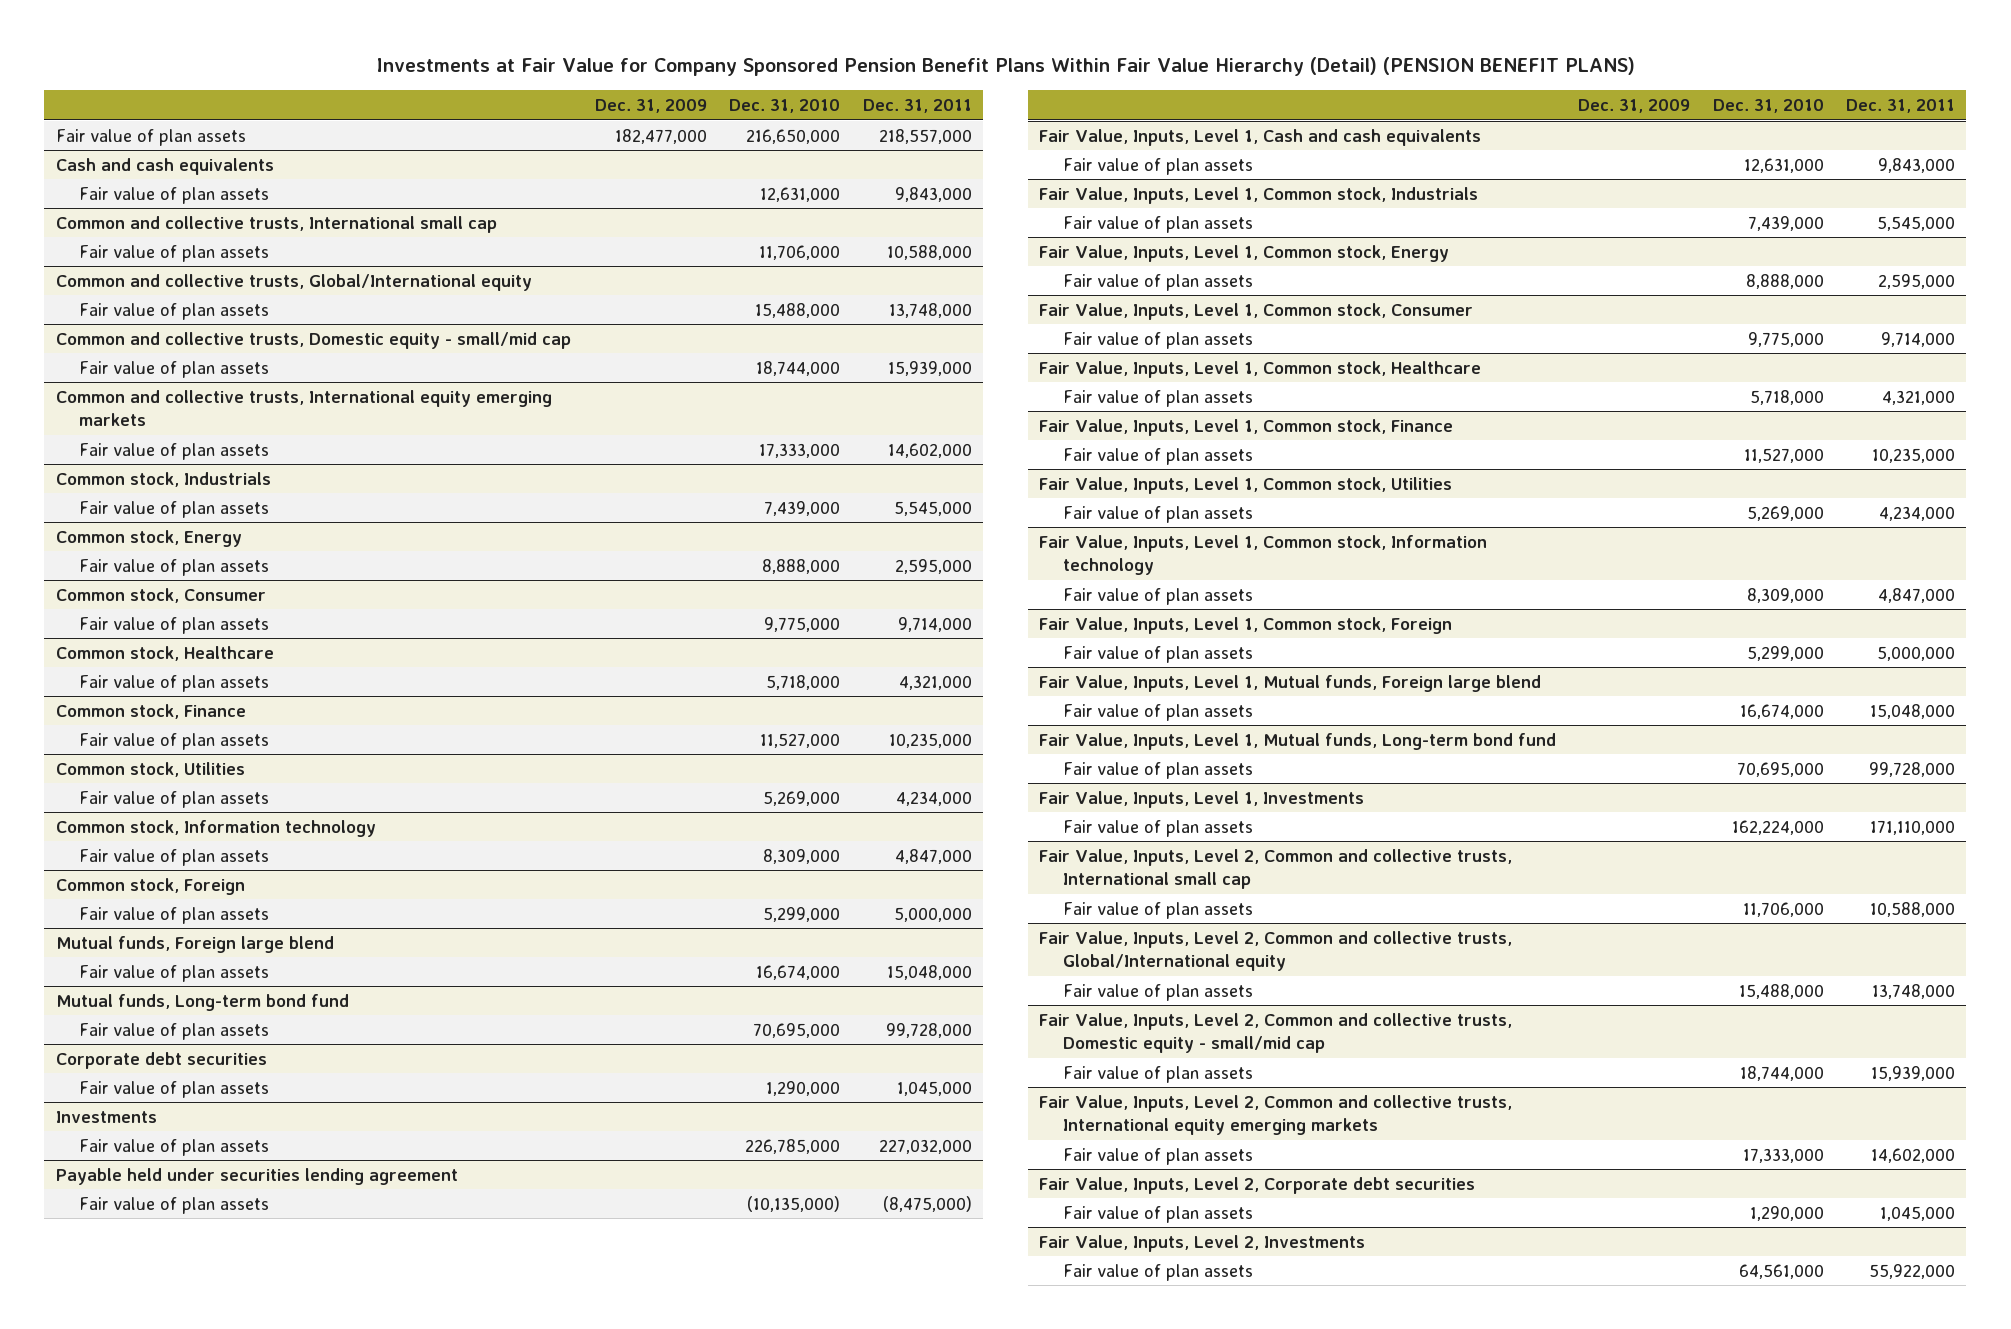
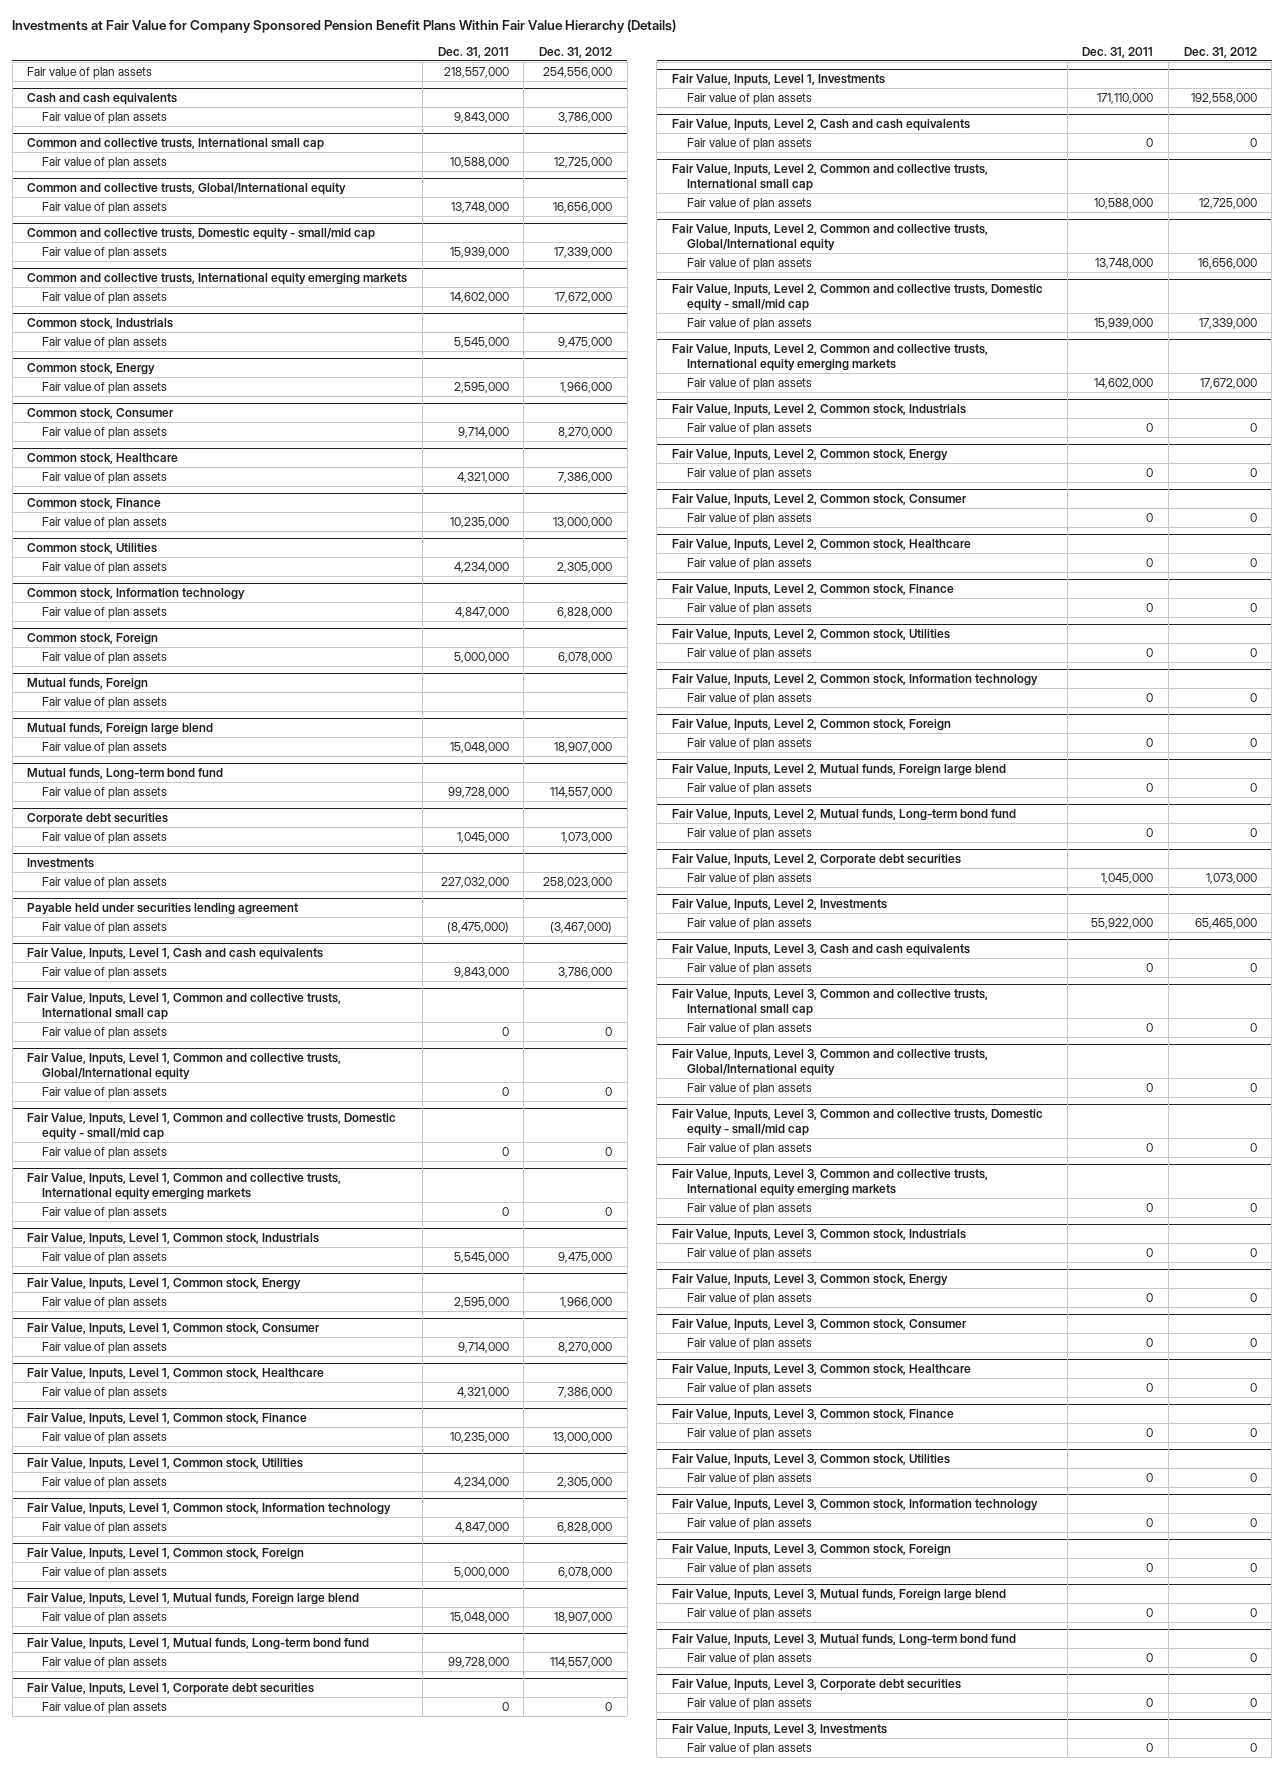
- Investments at Fair Value for Company Sponsored Pension Benefit Plans Within Fair Value Hierarchy (Detail) (PENSION BENEFIT PLANS)
+ Investments at Fair Value for Company Sponsored Pension Benefit Plans Within Fair Value Hierarchy (Details)
- | Dec. 31, 2009 | Dec. 31, 2010 | Dec. 31, 2011
+ | Dec. 31, 2011 | Dec. 31, 2012
+ Mutual funds, Foreign
+ Fair value of plan assets
+ Fair Value, Inputs, Level 1, Common and collective trusts, International small cap
+ Fair value of plan assets | 0 | 0
+ Fair Value, Inputs, Level 1, Common and collective trusts, Global/International equity
+ Fair value of plan assets | 0 | 0
+ Fair Value, Inputs, Level 1, Common and collective trusts, Domestic equity - small/mid cap
+ Fair value of plan assets | 0 | 0
+ Fair Value, Inputs, Level 1, Common and collective trusts, International equity emerging markets
+ Fair value of plan assets | 0 | 0
+ Fair Value, Inputs, Level 1, Corporate debt securities
+ Fair value of plan assets | 0 | 0
+ Fair Value, Inputs, Level 2, Cash and cash equivalents
+ Fair value of plan assets | 0 | 0
+ Fair Value, Inputs, Level 2, Common stock, Industrials
+ Fair value of plan assets | 0 | 0
+ Fair Value, Inputs, Level 2, Common stock, Energy
+ Fair value of plan assets | 0 | 0
+ Fair Value, Inputs, Level 2, Common stock, Consumer
+ Fair value of plan assets | 0 | 0
+ Fair Value, Inputs, Level 2, Common stock, Healthcare
+ Fair value of plan assets | 0 | 0
+ Fair Value, Inputs, Level 2, Common stock, Finance
+ Fair value of plan assets | 0 | 0
+ Fair Value, Inputs, Level 2, Common stock, Utilities
+ Fair value of plan assets | 0 | 0
+ Fair Value, Inputs, Level 2, Common stock, Information technology
+ Fair value of plan assets | 0 | 0
+ Fair Value, Inputs, Level 2, Common stock, Foreign
+ Fair value of plan assets | 0 | 0
+ Fair Value, Inputs, Level 2, Mutual funds, Foreign large blend
+ Fair value of plan assets | 0 | 0
+ Fair Value, Inputs, Level 2, Mutual funds, Long-term bond fund
+ Fair value of plan assets | 0 | 0
+ Fair Value, Inputs, Level 3, Cash and cash equivalents
+ Fair value of plan assets | 0 | 0
+ Fair Value, Inputs, Level 3, Common and collective trusts, International small cap
+ Fair value of plan assets | 0 | 0
+ Fair Value, Inputs, Level 3, Common and collective trusts, Global/International equity
+ Fair value of plan assets | 0 | 0
+ Fair Value, Inputs, Level 3, Common and collective trusts, Domestic equity - small/mid cap
+ Fair value of plan assets | 0 | 0
+ Fair Value, Inputs, Level 3, Common and collective trusts, International equity emerging markets
+ Fair value of plan assets | 0 | 0
+ Fair Value, Inputs, Level 3, Common stock, Industrials
+ Fair value of plan assets | 0 | 0
+ Fair Value, Inputs, Level 3, Common stock, Energy
+ Fair value of plan assets | 0 | 0
+ Fair Value, Inputs, Level 3, Common stock, Consumer
+ Fair value of plan assets | 0 | 0
+ Fair Value, Inputs, Level 3, Common stock, Healthcare
+ Fair value of plan assets | 0 | 0
+ Fair Value, Inputs, Level 3, Common stock, Finance
+ Fair value of plan assets | 0 | 0
+ Fair Value, Inputs, Level 3, Common stock, Utilities
+ Fair value of plan assets | 0 | 0
+ Fair Value, Inputs, Level 3, Common stock, Information technology
+ Fair value of plan assets | 0 | 0
+ Fair Value, Inputs, Level 3, Common stock, Foreign
+ Fair value of plan assets | 0 | 0
+ Fair Value, Inputs, Level 3, Mutual funds, Foreign large blend
+ Fair value of plan assets | 0 | 0
+ Fair Value, Inputs, Level 3, Mutual funds, Long-term bond fund
+ Fair value of plan assets | 0 | 0
+ Fair Value, Inputs, Level 3, Corporate debt securities
+ Fair value of plan assets | 0 | 0
+ Fair Value, Inputs, Level 3, Investments
+ Fair value of plan assets | 0 | 0

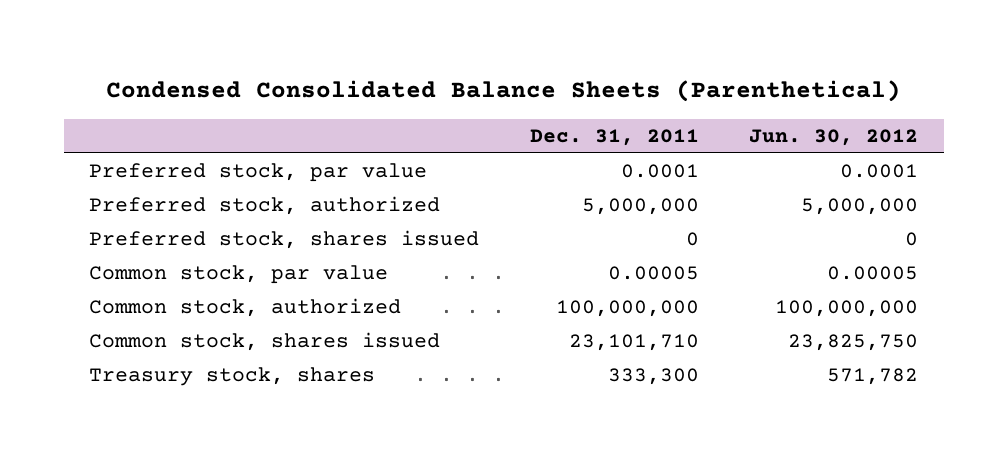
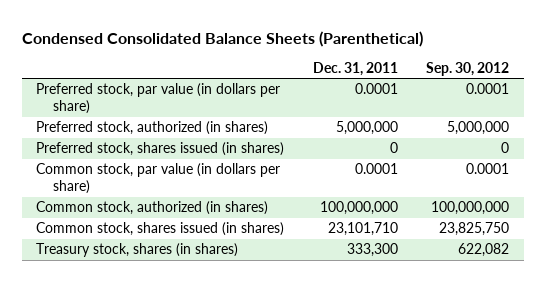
- | Dec. 31, 2011 | Jun. 30, 2012
+ | Dec. 31, 2011 | Sep. 30, 2012
- Preferred stock, par value | 0.0001 | 0.0001
- Preferred stock, authorized | 5,000,000 | 5,000,000
- Preferred stock, shares issued | 0 | 0
- Common stock, par value | 0.00005 | 0.00005
- Common stock, authorized | 100,000,000 | 100,000,000
- Common stock, shares issued | 23,101,710 | 23,825,750
- Treasury stock, shares | 333,300 | 571,782
+ Preferred stock, par value (in dollars per share) | 0.0001 | 0.0001
+ Preferred stock, authorized (in shares) | 5,000,000 | 5,000,000
+ Preferred stock, shares issued (in shares) | 0 | 0
+ Common stock, par value (in dollars per share) | 0.0001 | 0.0001
+ Common stock, authorized (in shares) | 100,000,000 | 100,000,000
+ Common stock, shares issued (in shares) | 23,101,710 | 23,825,750
+ Treasury stock, shares (in shares) | 333,300 | 622,082

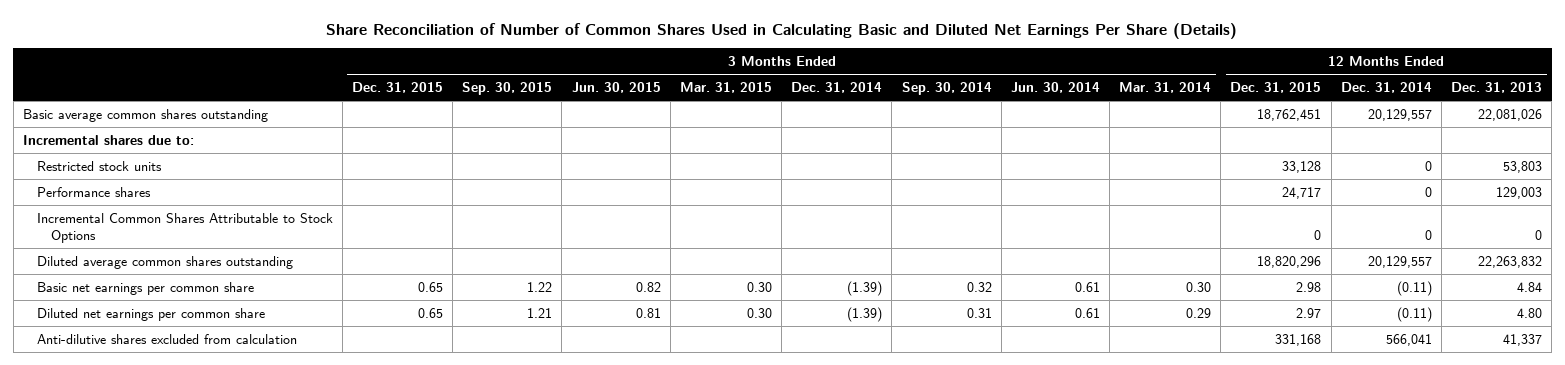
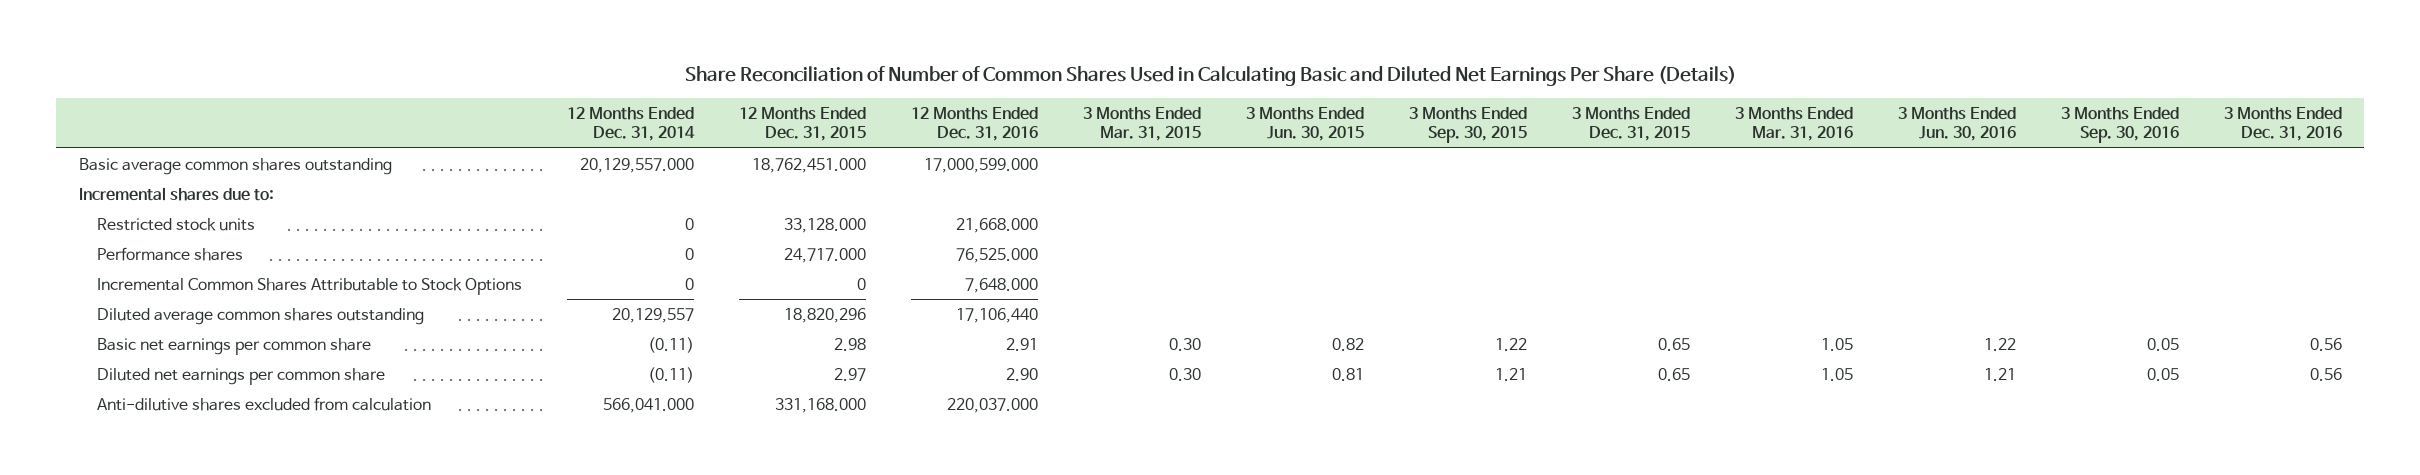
- | 3 Months Ended Dec. 31, 2015 | 3 Months Ended Sep. 30, 2015 | 3 Months Ended Jun. 30, 2015 | 3 Months Ended Mar. 31, 2015 | 3 Months Ended Dec. 31, 2014 | 3 Months Ended Sep. 30, 2014 | 3 Months Ended Jun. 30, 2014 | 3 Months Ended Mar. 31, 2014 | 12 Months Ended Dec. 31, 2015 | 12 Months Ended Dec. 31, 2014 | 12 Months Ended Dec. 31, 2013
+ | 12 Months Ended Dec. 31, 2014 | 12 Months Ended Dec. 31, 2015 | 12 Months Ended Dec. 31, 2016 | 3 Months Ended Mar. 31, 2015 | 3 Months Ended Jun. 30, 2015 | 3 Months Ended Sep. 30, 2015 | 3 Months Ended Dec. 31, 2015 | 3 Months Ended Mar. 31, 2016 | 3 Months Ended Jun. 30, 2016 | 3 Months Ended Sep. 30, 2016 | 3 Months Ended Dec. 31, 2016
- Basic average common shares outstanding | | | | | | | | | 18,762,451 | 20,129,557 | 22,081,026
+ Basic average common shares outstanding | 20,129,557.000 | 18,762,451.000 | 17,000,599.000 | | | | | | | |
- Restricted stock units | | | | | | | | | 33,128 | 0 | 53,803
- Performance shares | | | | | | | | | 24,717 | 0 | 129,003
+ Restricted stock units | 0 | 33,128.000 | 21,668.000 | | | | | | | |
+ Performance shares | 0 | 24,717.000 | 76,525.000 | | | | | | | |
- Anti-dilutive shares excluded from calculation | | | | | | | | | 331,168 | 566,041 | 41,337
+ Anti-dilutive shares excluded from calculation | 566,041.000 | 331,168.000 | 220,037.000 | | | | | | | |

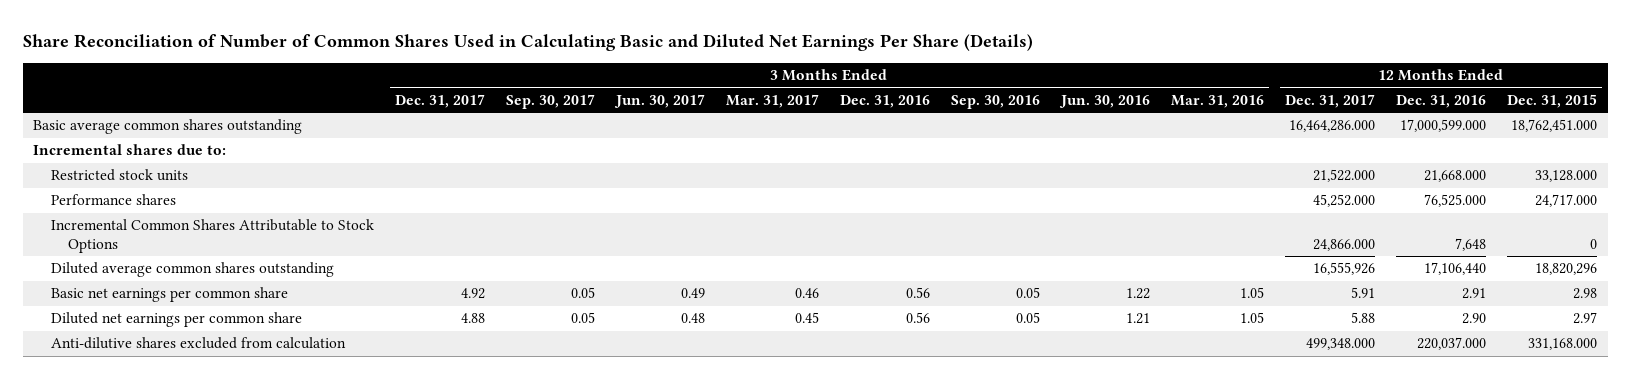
- | 12 Months Ended Dec. 31, 2014 | 12 Months Ended Dec. 31, 2015 | 12 Months Ended Dec. 31, 2016 | 3 Months Ended Mar. 31, 2015 | 3 Months Ended Jun. 30, 2015 | 3 Months Ended Sep. 30, 2015 | 3 Months Ended Dec. 31, 2015 | 3 Months Ended Mar. 31, 2016 | 3 Months Ended Jun. 30, 2016 | 3 Months Ended Sep. 30, 2016 | 3 Months Ended Dec. 31, 2016
+ | 3 Months Ended Dec. 31, 2017 | 3 Months Ended Sep. 30, 2017 | 3 Months Ended Jun. 30, 2017 | 3 Months Ended Mar. 31, 2017 | 3 Months Ended Dec. 31, 2016 | 3 Months Ended Sep. 30, 2016 | 3 Months Ended Jun. 30, 2016 | 3 Months Ended Mar. 31, 2016 | 12 Months Ended Dec. 31, 2017 | 12 Months Ended Dec. 31, 2016 | 12 Months Ended Dec. 31, 2015
- Incremental Common Shares Attributable to Stock Options | 0 | 0 | 7,648.000 | | | | | | | |
+ Incremental Common Shares Attributable to Stock Options | | | | | | | | | 24,866.000 | 7,648 | 0

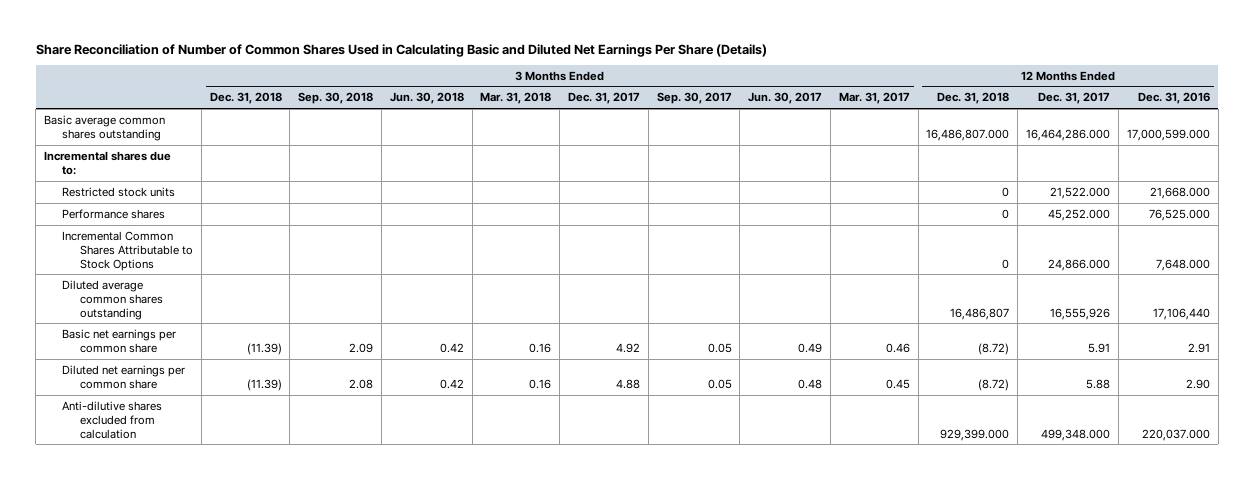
- | 3 Months Ended Dec. 31, 2017 | 3 Months Ended Sep. 30, 2017 | 3 Months Ended Jun. 30, 2017 | 3 Months Ended Mar. 31, 2017 | 3 Months Ended Dec. 31, 2016 | 3 Months Ended Sep. 30, 2016 | 3 Months Ended Jun. 30, 2016 | 3 Months Ended Mar. 31, 2016 | 12 Months Ended Dec. 31, 2017 | 12 Months Ended Dec. 31, 2016 | 12 Months Ended Dec. 31, 2015
+ | 3 Months Ended Dec. 31, 2018 | 3 Months Ended Sep. 30, 2018 | 3 Months Ended Jun. 30, 2018 | 3 Months Ended Mar. 31, 2018 | 3 Months Ended Dec. 31, 2017 | 3 Months Ended Sep. 30, 2017 | 3 Months Ended Jun. 30, 2017 | 3 Months Ended Mar. 31, 2017 | 12 Months Ended Dec. 31, 2018 | 12 Months Ended Dec. 31, 2017 | 12 Months Ended Dec. 31, 2016
- Incremental Common Shares Attributable to Stock Options | | | | | | | | | 24,866.000 | 7,648 | 0
+ Incremental Common Shares Attributable to Stock Options | | | | | | | | | 0 | 24,866.000 | 7,648.000

